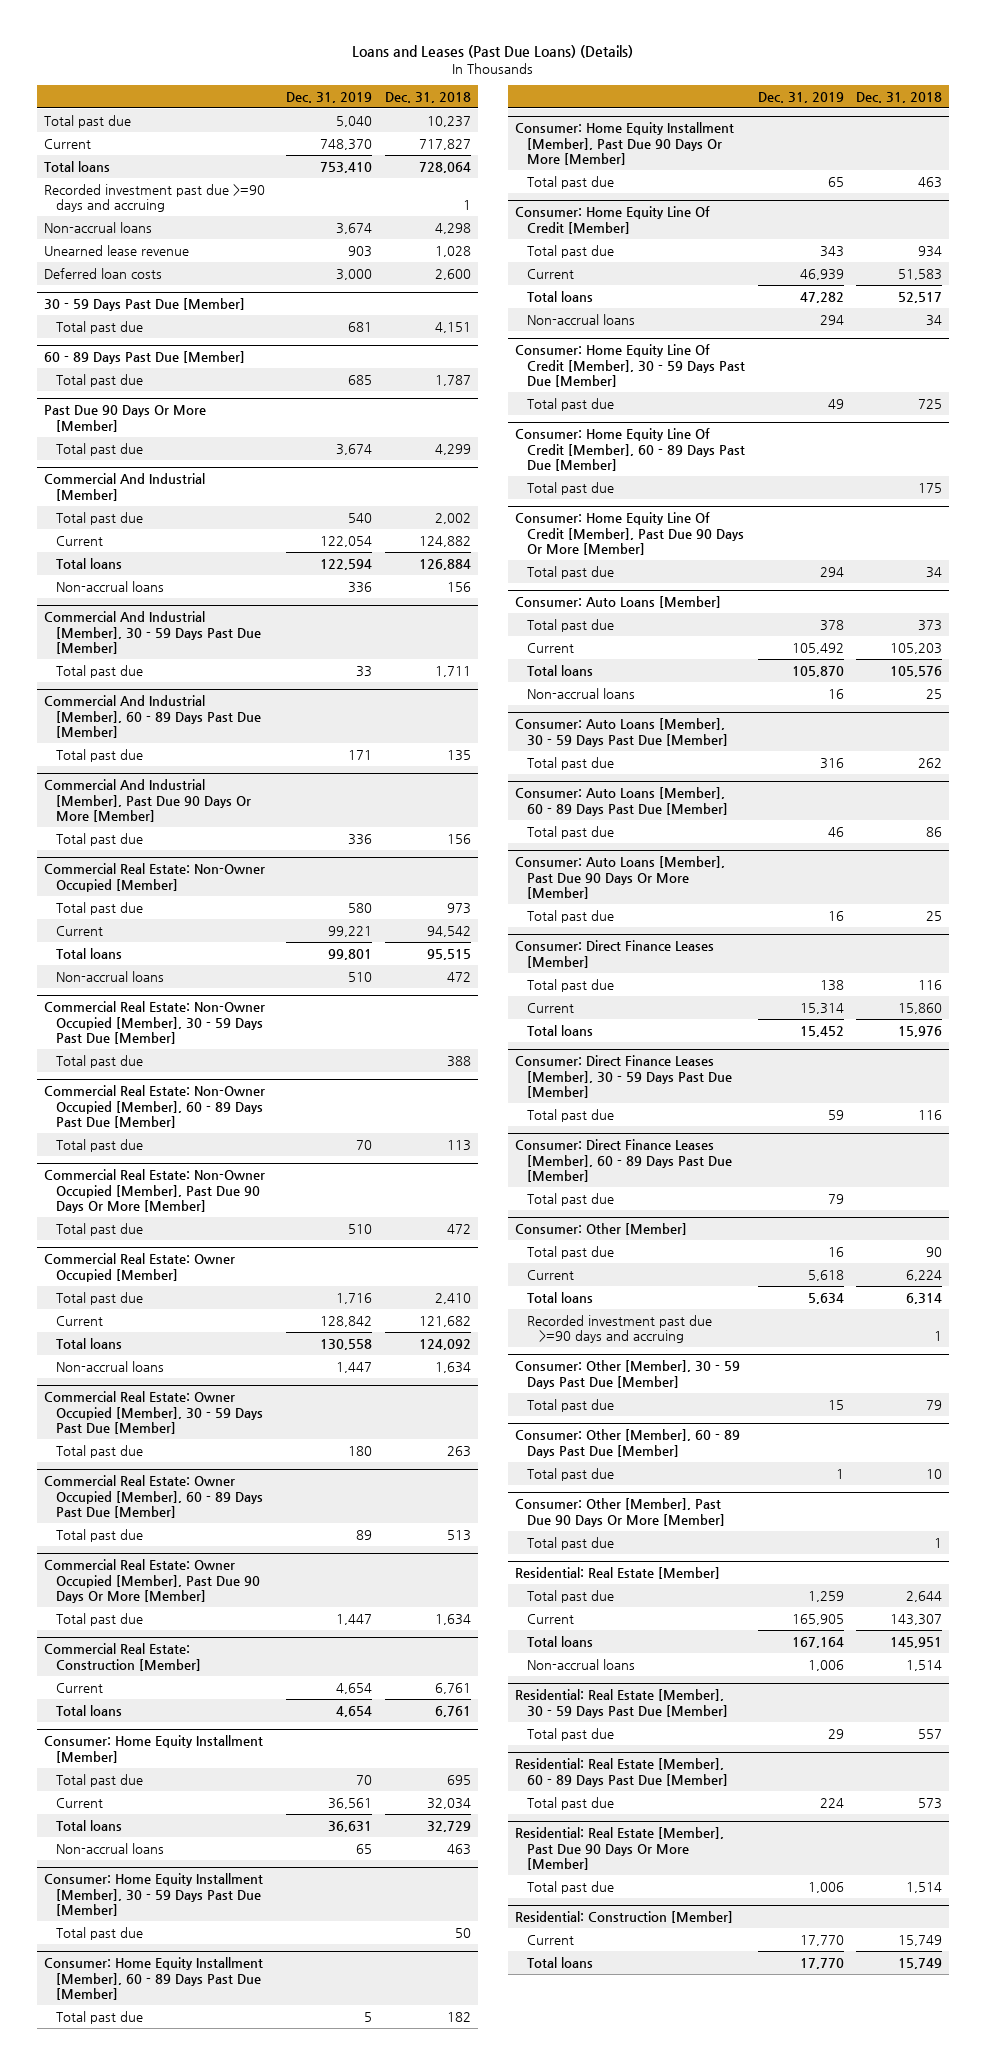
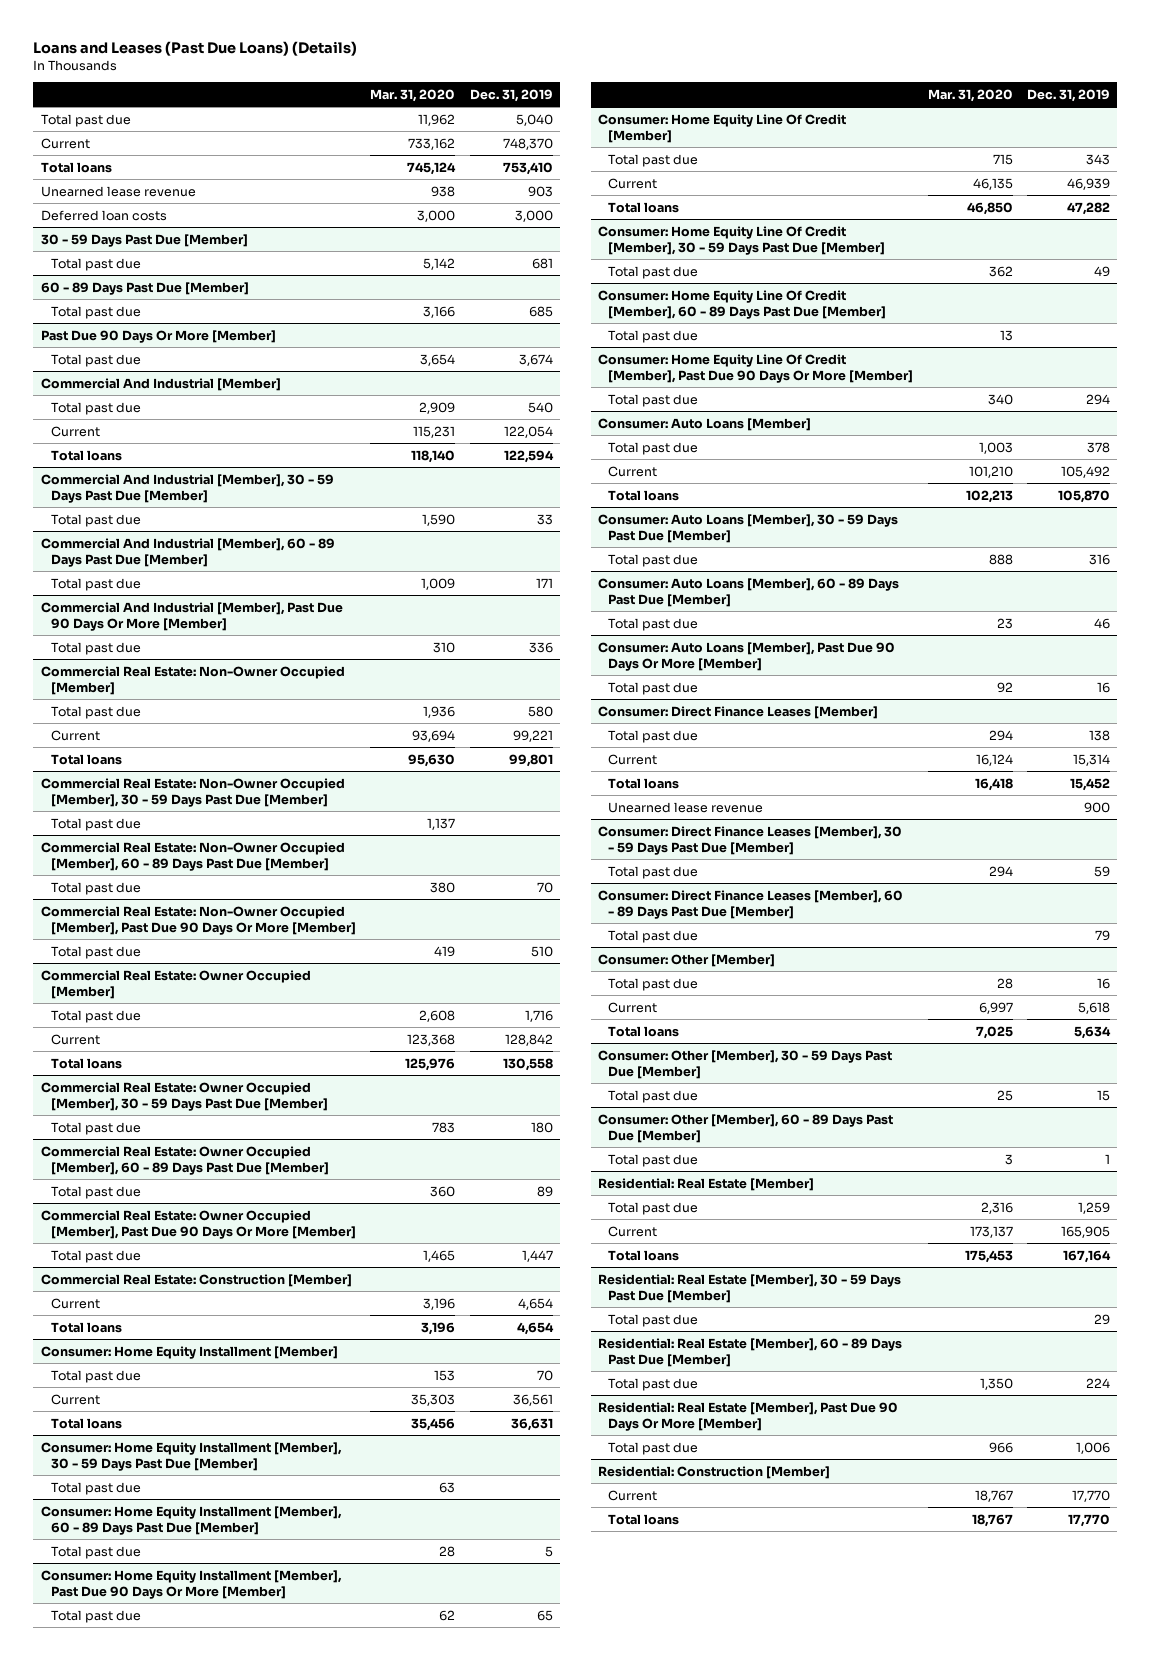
- | Dec. 31, 2019 | Dec. 31, 2018
+ | Mar. 31, 2020 | Dec. 31, 2019
- Recorded investment past due >=90 days and accruing | | 1
- Non-accrual loans | 3,674 | 4,298
@ Commercial And Industrial [Member]
- Non-accrual loans | 336 | 156
@ Commercial Real Estate: Non-Owner Occupied [Member]
- Non-accrual loans | 510 | 472
@ Commercial Real Estate: Owner Occupied [Member]
- Non-accrual loans | 1,447 | 1,634
@ Consumer: Home Equity Installment [Member]
- Non-accrual loans | 65 | 463
@ Consumer: Home Equity Line Of Credit [Member]
- Non-accrual loans | 294 | 34
@ Consumer: Auto Loans [Member]
- Non-accrual loans | 16 | 25
@ Consumer: Direct Finance Leases [Member]
+ Unearned lease revenue | | 900
@ Consumer: Other [Member]
- Recorded investment past due >=90 days and accruing | | 1
- Consumer: Other [Member], Past Due 90 Days Or More [Member]
- Total past due | | 1
@ Residential: Real Estate [Member]
- Non-accrual loans | 1,006 | 1,514

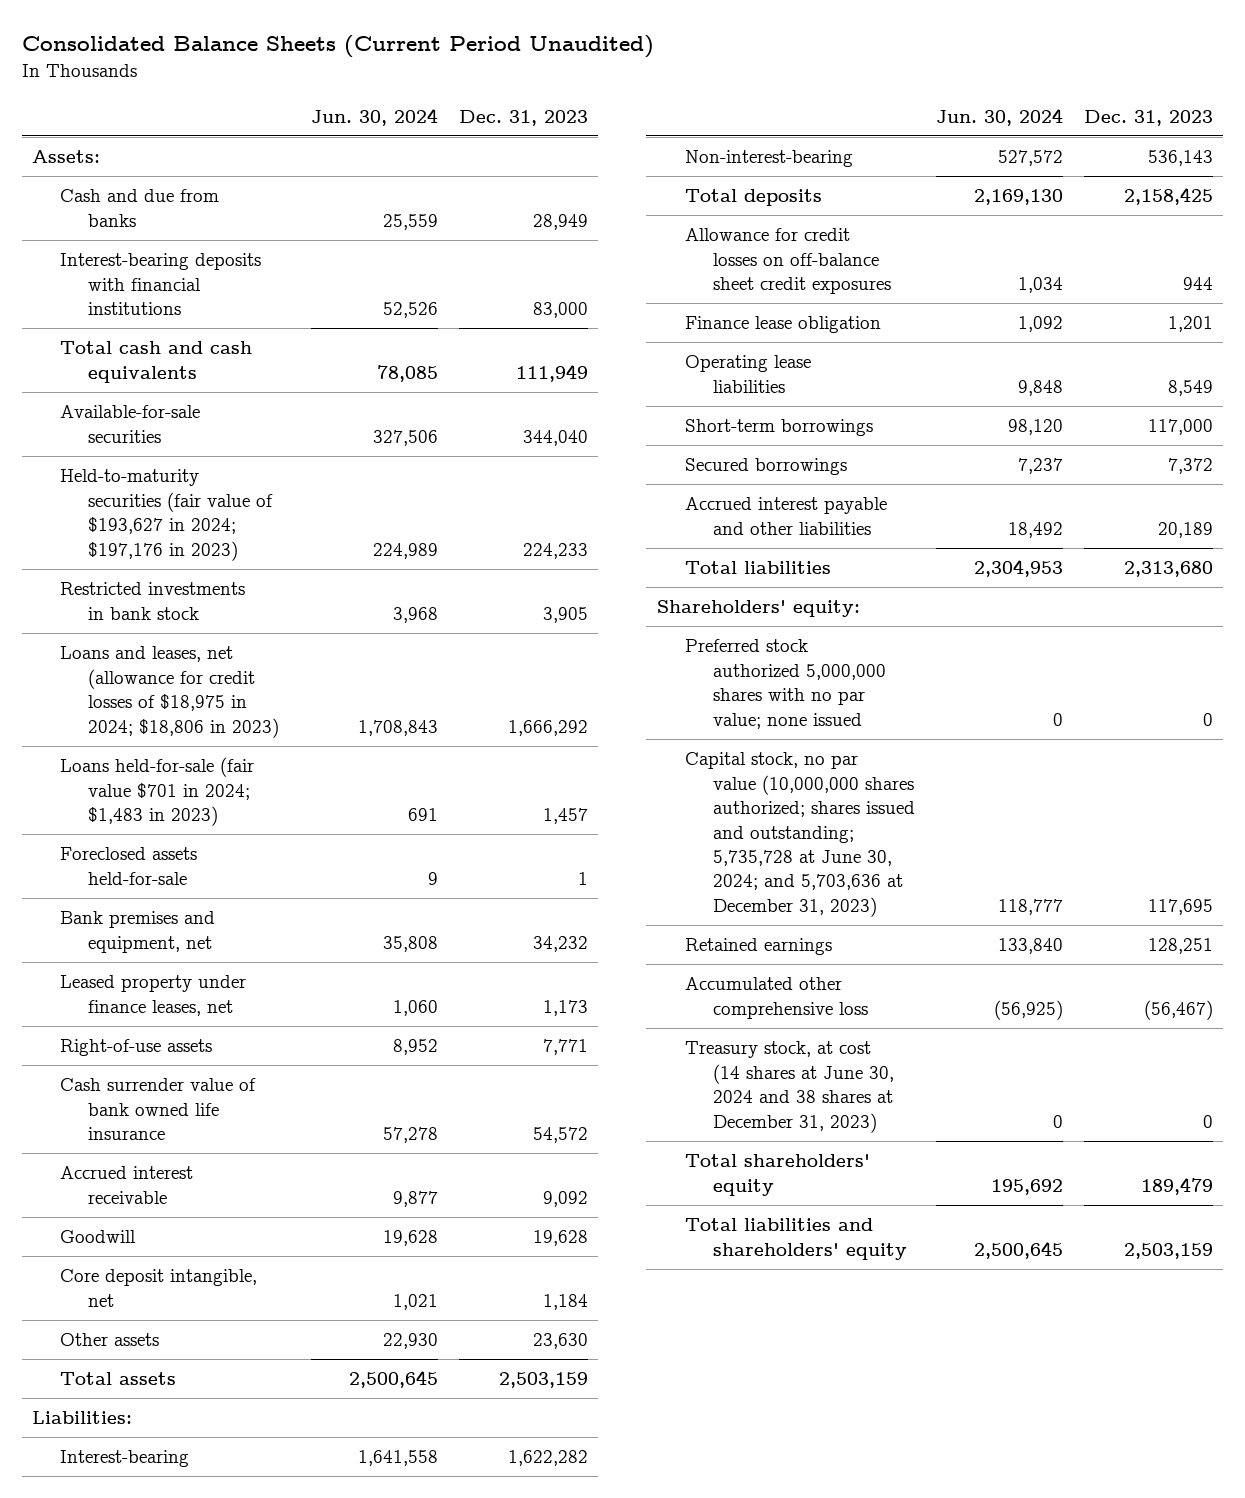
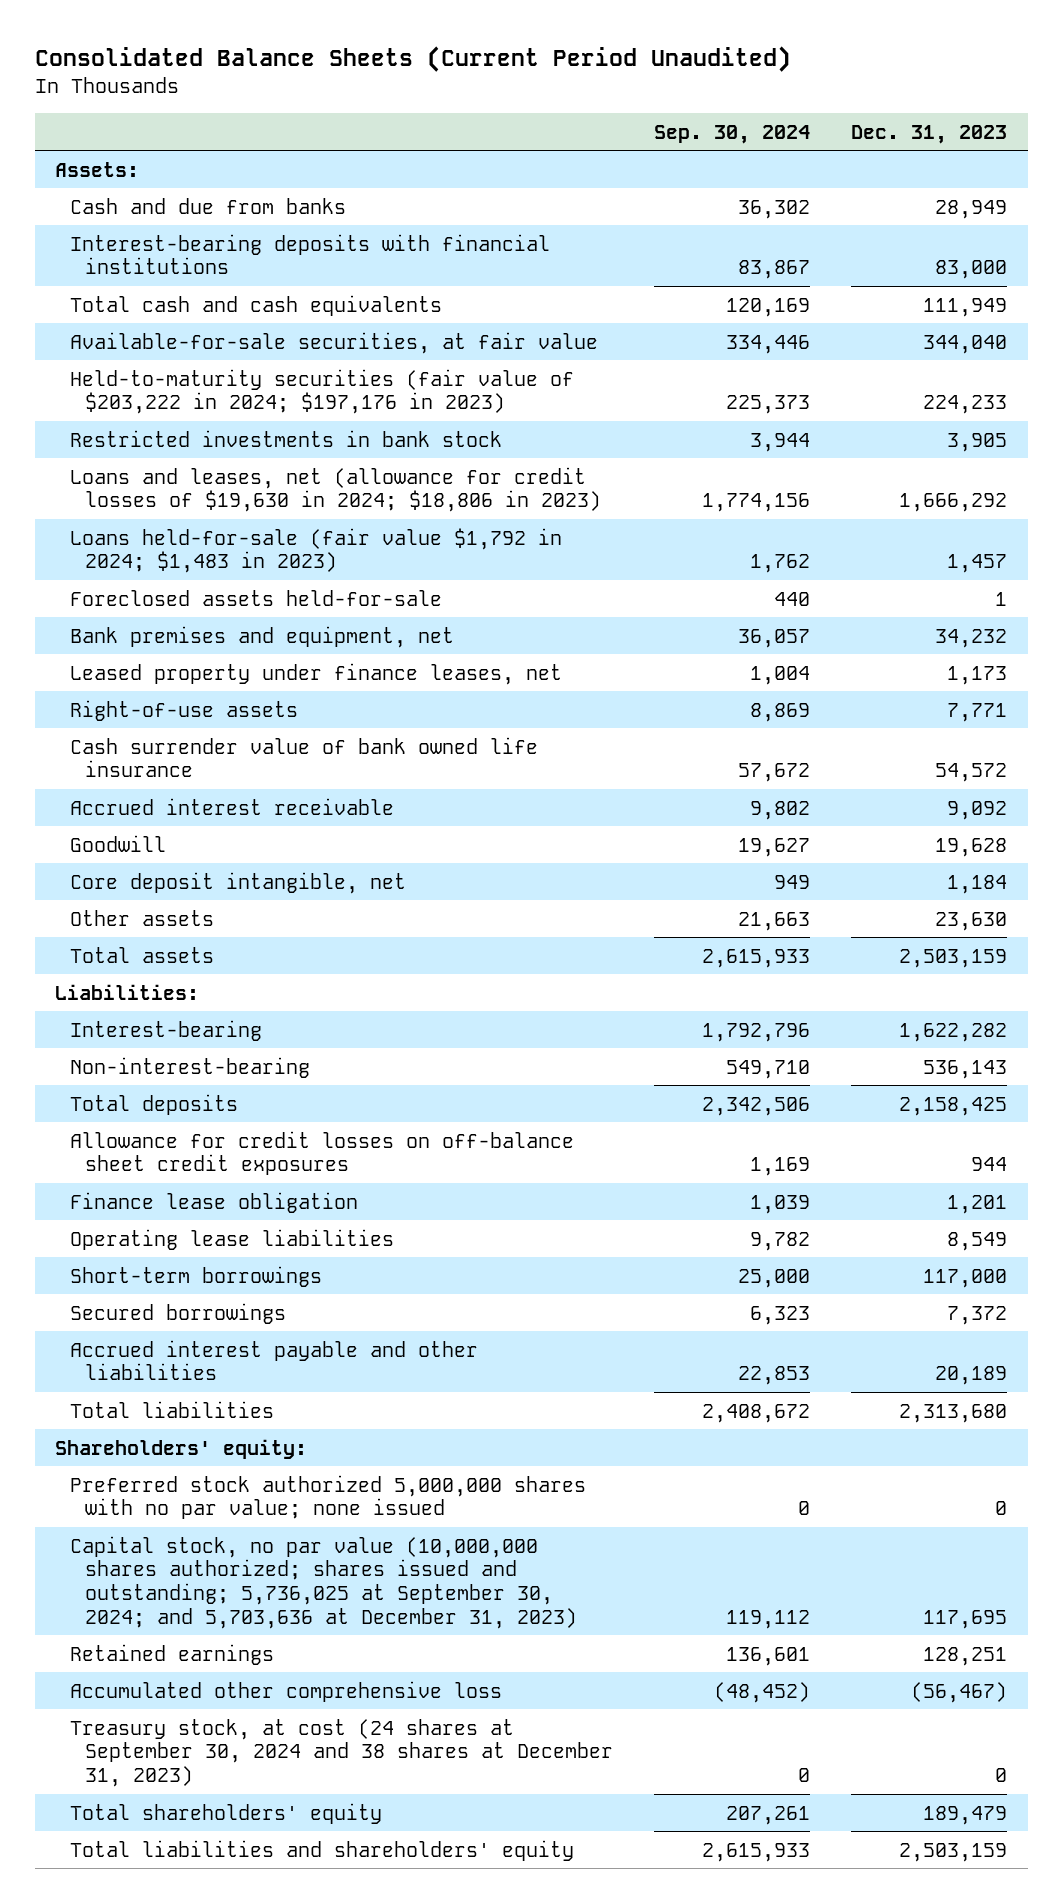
- | Jun. 30, 2024 | Dec. 31, 2023
+ | Sep. 30, 2024 | Dec. 31, 2023
- Available-for-sale securities | 327,506 | 344,040
- Held-to-maturity securities (fair value of $193,627 in 2024; $197,176 in 2023) | 224,989 | 224,233
+ Available-for-sale securities, at fair value | 334,446 | 344,040
+ Held-to-maturity securities (fair value of $203,222 in 2024; $197,176 in 2023) | 225,373 | 224,233
- Loans and leases, net (allowance for credit losses of $18,975 in 2024; $18,806 in 2023) | 1,708,843 | 1,666,292
- Loans held-for-sale (fair value $701 in 2024; $1,483 in 2023) | 691 | 1,457
+ Loans and leases, net (allowance for credit losses of $19,630 in 2024; $18,806 in 2023) | 1,774,156 | 1,666,292
+ Loans held-for-sale (fair value $1,792 in 2024; $1,483 in 2023) | 1,762 | 1,457
- Capital stock, no par value (10,000,000 shares authorized; shares issued and outstanding; 5,735,728 at June 30, 2024; and 5,703,636 at December 31, 2023) | 118,777 | 117,695
+ Capital stock, no par value (10,000,000 shares authorized; shares issued and outstanding; 5,736,025 at September 30, 2024; and 5,703,636 at December 31, 2023) | 119,112 | 117,695
- Treasury stock, at cost (14 shares at June 30, 2024 and 38 shares at December 31, 2023) | 0 | 0
+ Treasury stock, at cost (24 shares at September 30, 2024 and 38 shares at December 31, 2023) | 0 | 0

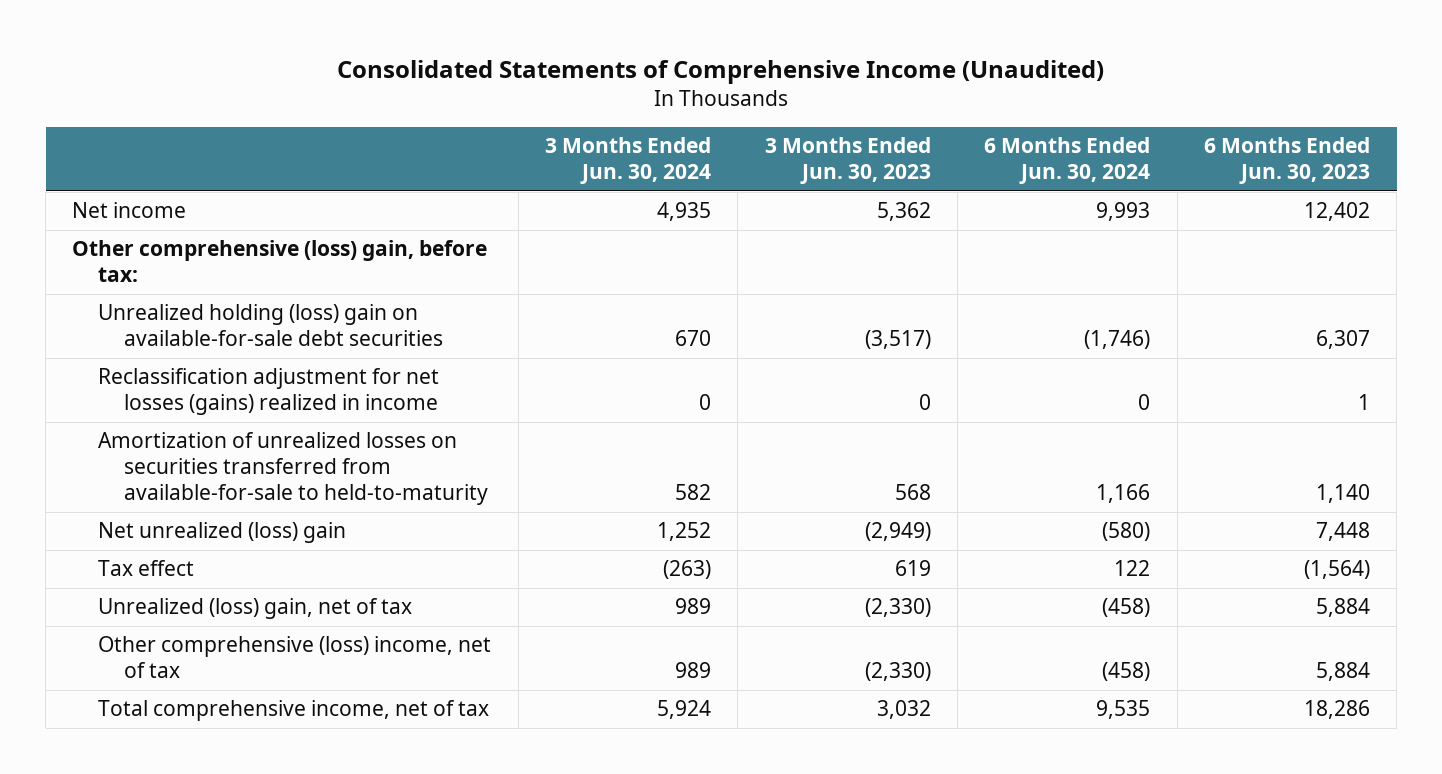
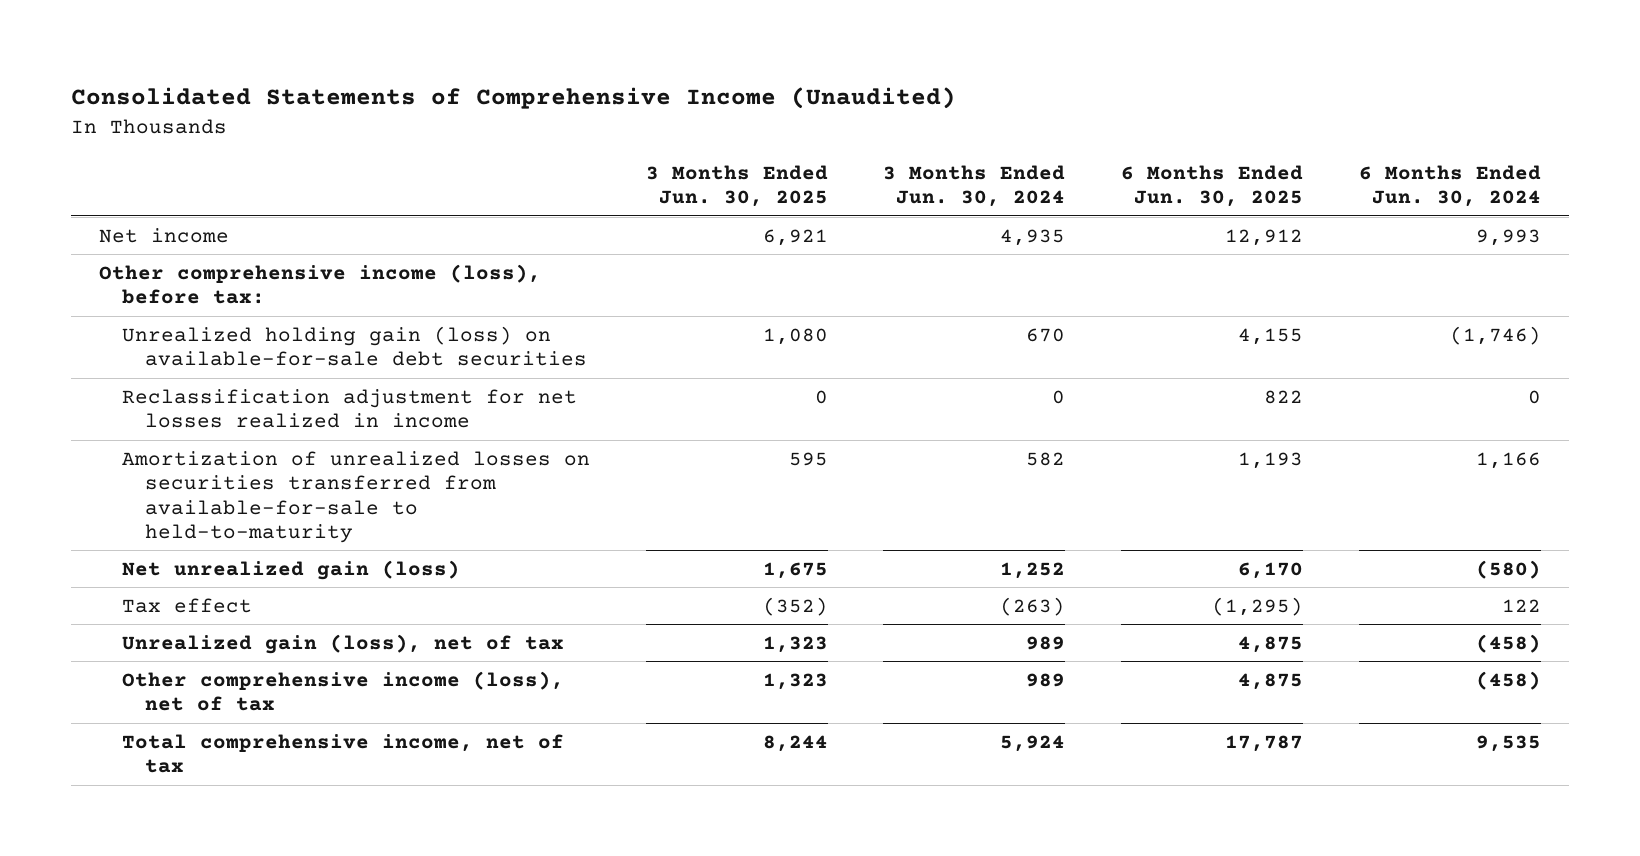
- | 3 Months Ended Jun. 30, 2024 | 3 Months Ended Jun. 30, 2023 | 6 Months Ended Jun. 30, 2024 | 6 Months Ended Jun. 30, 2023
+ | 3 Months Ended Jun. 30, 2025 | 3 Months Ended Jun. 30, 2024 | 6 Months Ended Jun. 30, 2025 | 6 Months Ended Jun. 30, 2024
- Other comprehensive (loss) gain, before tax:
- Unrealized holding (loss) gain on available-for-sale debt securities | 670 | (3,517) | (1,746) | 6,307
- Reclassification adjustment for net losses (gains) realized in income | 0 | 0 | 0 | 1
+ Other comprehensive income (loss), before tax:
+ Unrealized holding gain (loss) on available-for-sale debt securities | 1,080 | 670 | 4,155 | (1,746)
+ Reclassification adjustment for net losses realized in income | 0 | 0 | 822 | 0
- Net unrealized (loss) gain | 1,252 | (2,949) | (580) | 7,448
+ Net unrealized gain (loss) | 1,675 | 1,252 | 6,170 | (580)
- Unrealized (loss) gain, net of tax | 989 | (2,330) | (458) | 5,884
- Other comprehensive (loss) income, net of tax | 989 | (2,330) | (458) | 5,884
+ Unrealized gain (loss), net of tax | 1,323 | 989 | 4,875 | (458)
+ Other comprehensive income (loss), net of tax | 1,323 | 989 | 4,875 | (458)

